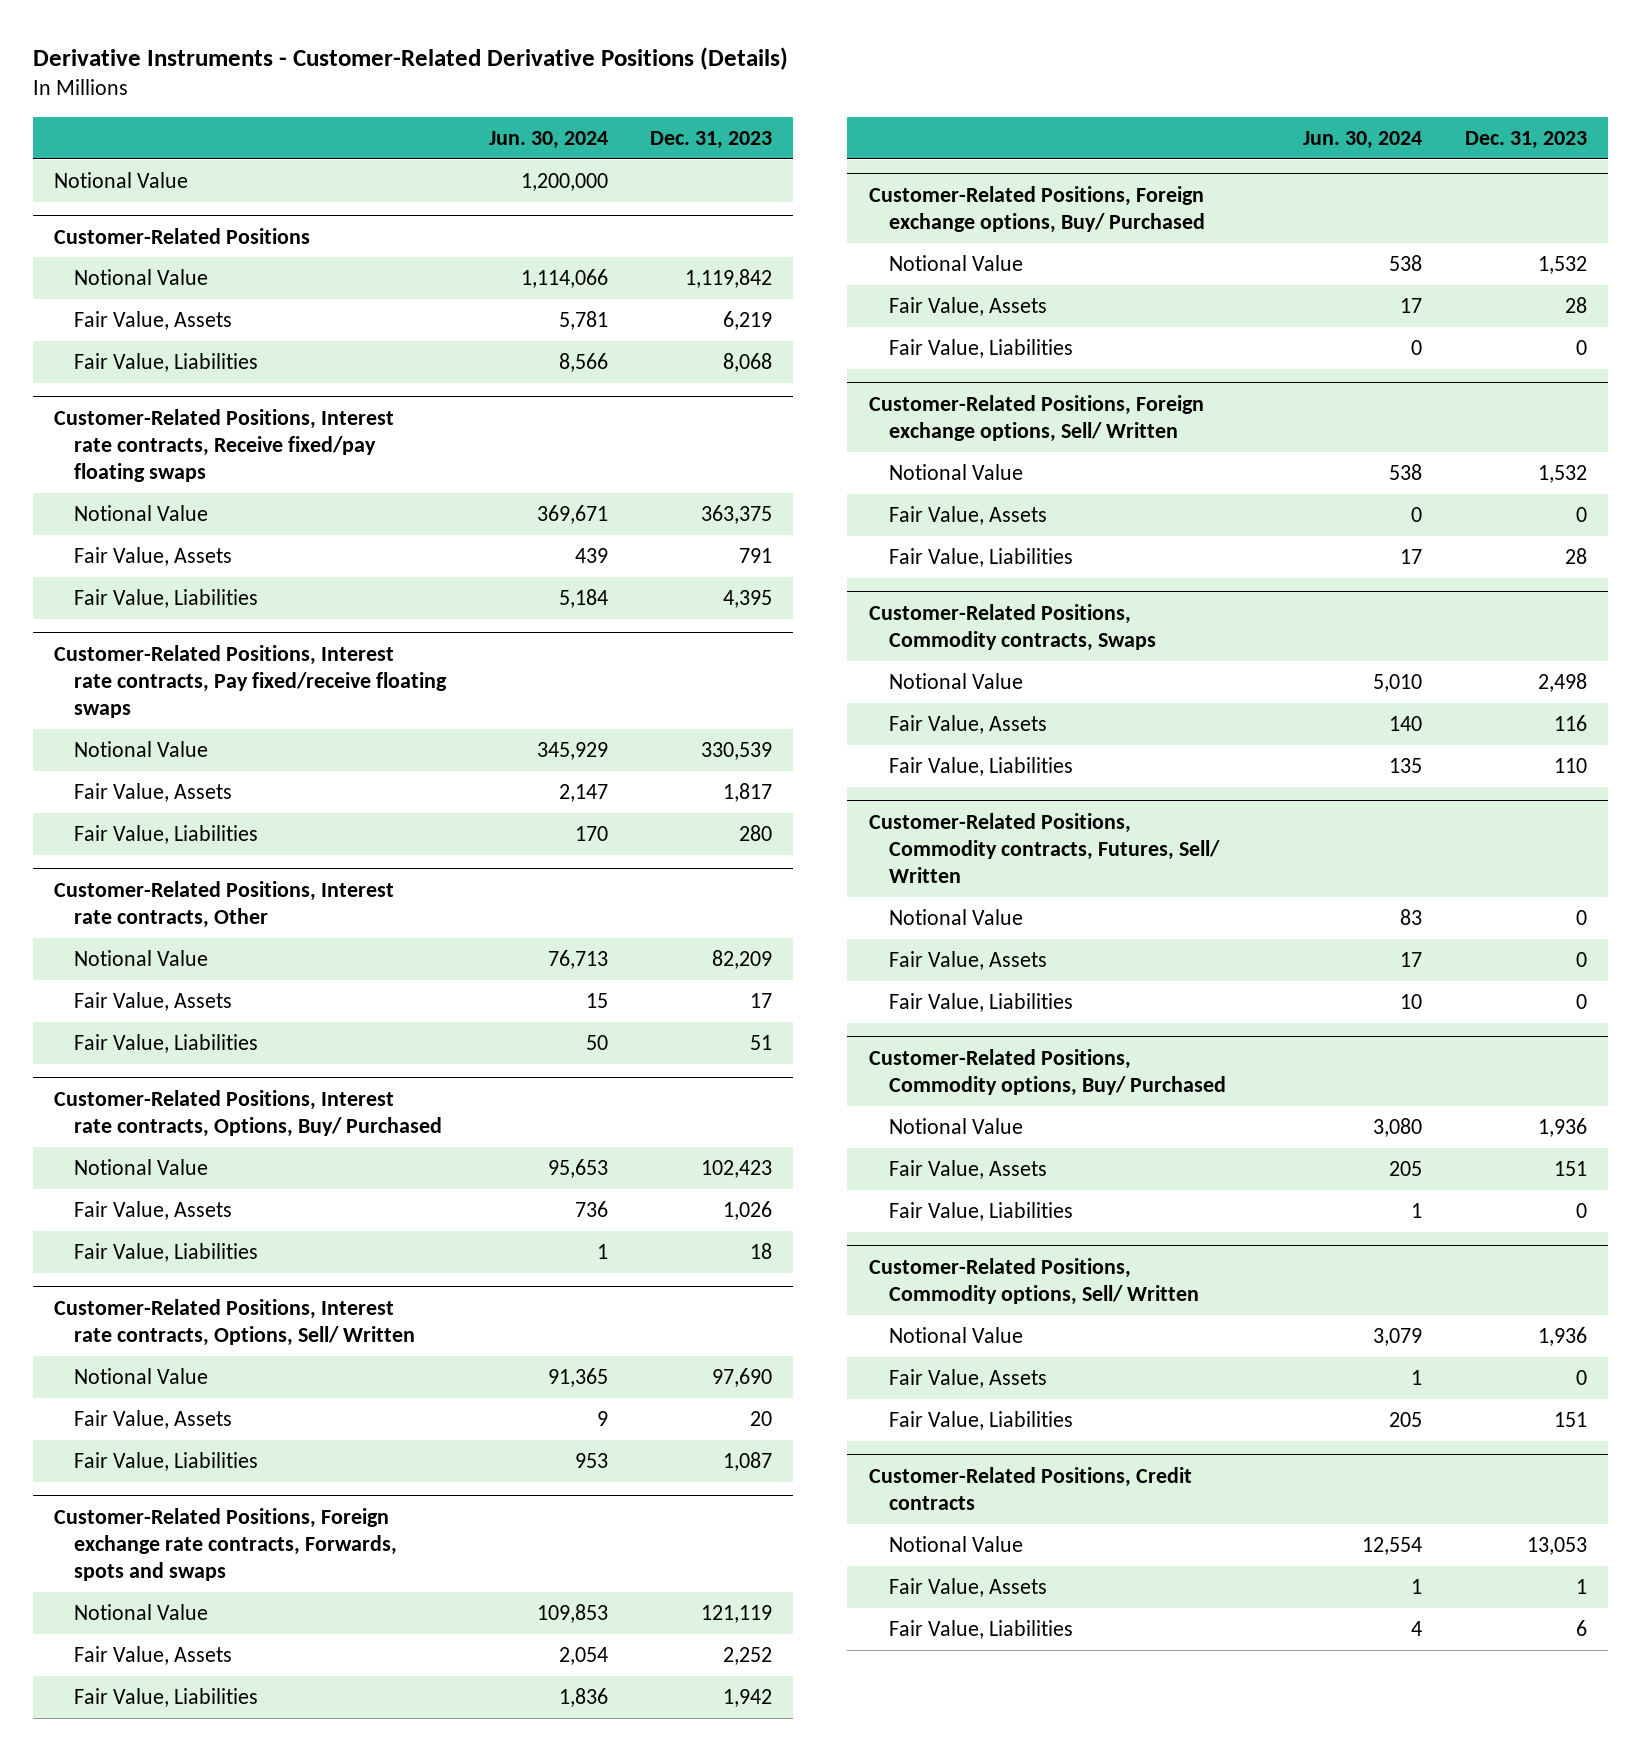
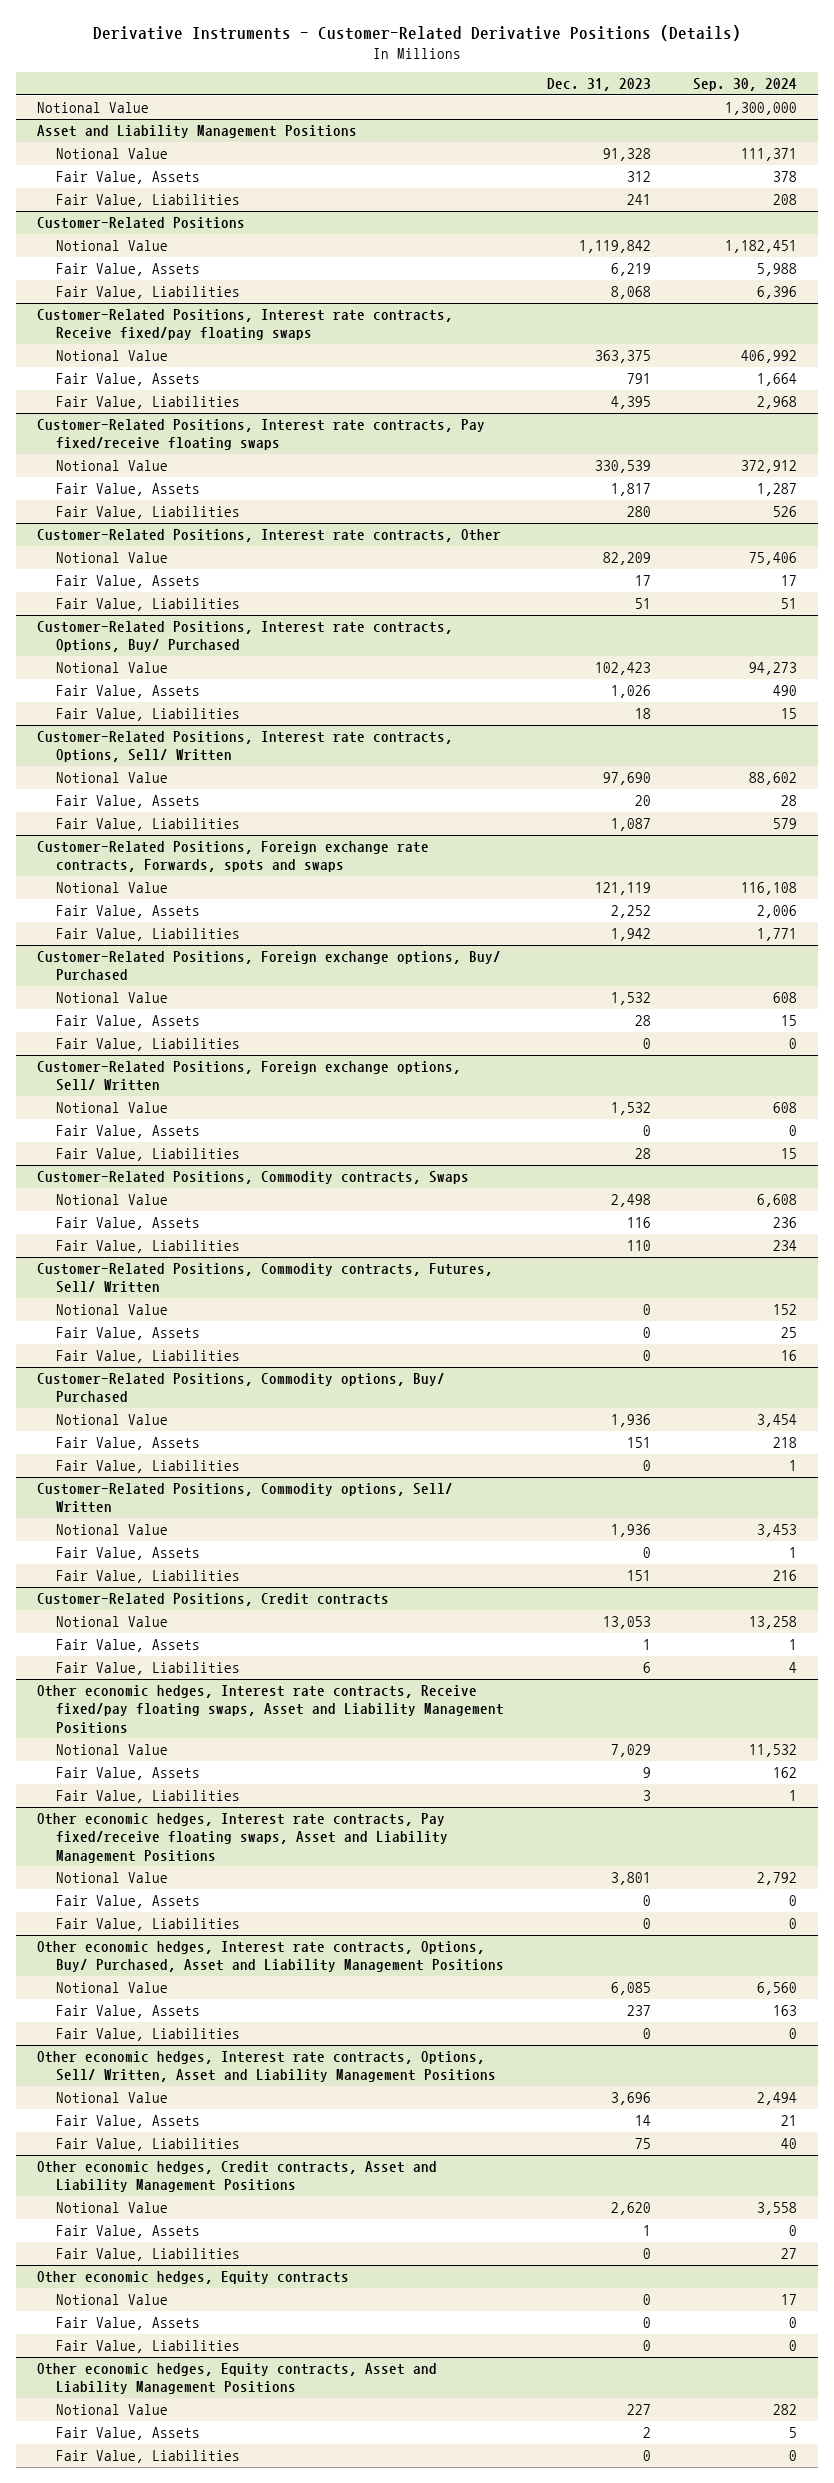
- | Jun. 30, 2024 | Dec. 31, 2023
+ | Dec. 31, 2023 | Sep. 30, 2024
+ Asset and Liability Management Positions
+ Notional Value | 91,328 | 111,371
+ Fair Value, Assets | 312 | 378
+ Fair Value, Liabilities | 241 | 208
+ Other economic hedges, Interest rate contracts, Receive fixed/pay floating swaps, Asset and Liability Management Positions
+ Notional Value | 7,029 | 11,532
+ Fair Value, Assets | 9 | 162
+ Fair Value, Liabilities | 3 | 1
+ Other economic hedges, Interest rate contracts, Pay fixed/receive floating swaps, Asset and Liability Management Positions
+ Notional Value | 3,801 | 2,792
+ Fair Value, Assets | 0 | 0
+ Fair Value, Liabilities | 0 | 0
+ Other economic hedges, Interest rate contracts, Options, Buy/ Purchased, Asset and Liability Management Positions
+ Notional Value | 6,085 | 6,560
+ Fair Value, Assets | 237 | 163
+ Fair Value, Liabilities | 0 | 0
+ Other economic hedges, Interest rate contracts, Options, Sell/ Written, Asset and Liability Management Positions
+ Notional Value | 3,696 | 2,494
+ Fair Value, Assets | 14 | 21
+ Fair Value, Liabilities | 75 | 40
+ Other economic hedges, Credit contracts, Asset and Liability Management Positions
+ Notional Value | 2,620 | 3,558
+ Fair Value, Assets | 1 | 0
+ Fair Value, Liabilities | 0 | 27
+ Other economic hedges, Equity contracts
+ Notional Value | 0 | 17
+ Fair Value, Assets | 0 | 0
+ Fair Value, Liabilities | 0 | 0
+ Other economic hedges, Equity contracts, Asset and Liability Management Positions
+ Notional Value | 227 | 282
+ Fair Value, Assets | 2 | 5
+ Fair Value, Liabilities | 0 | 0

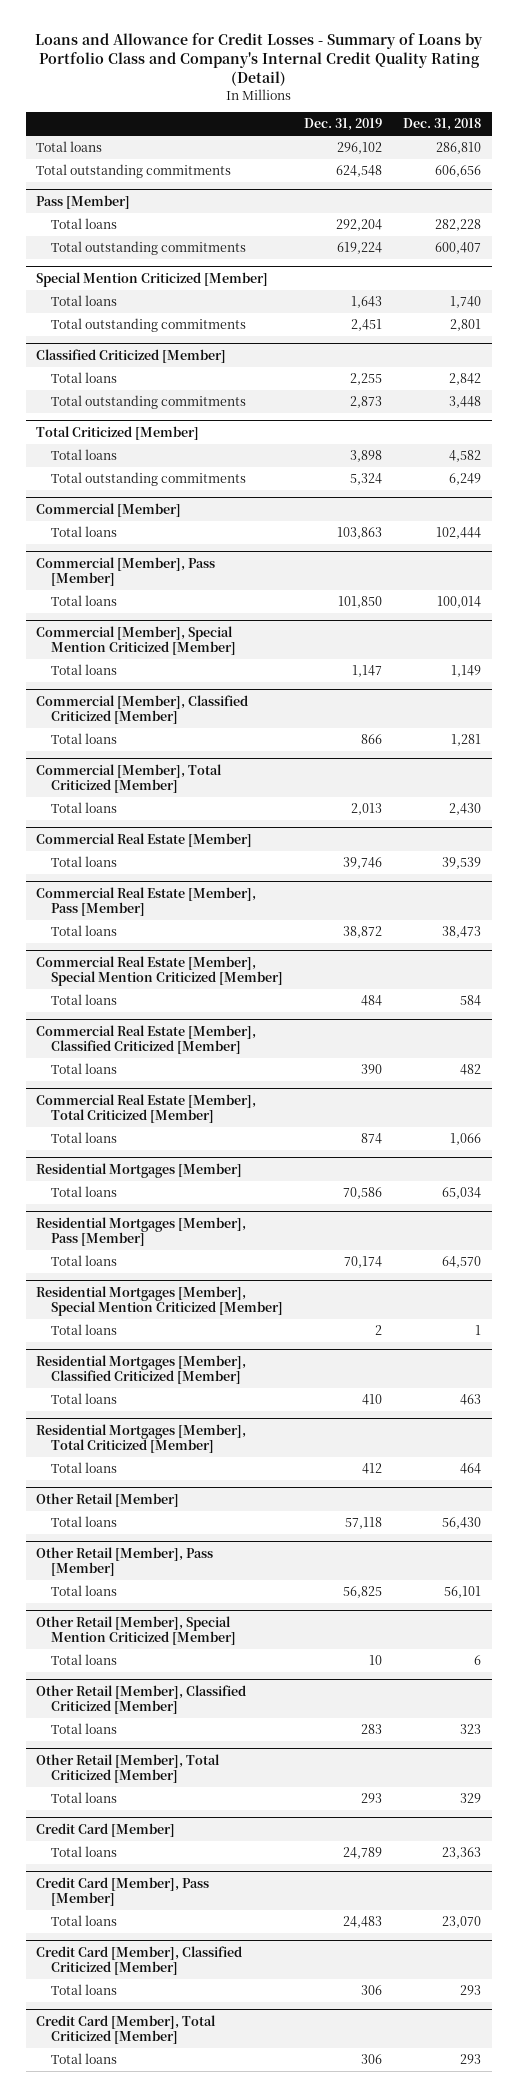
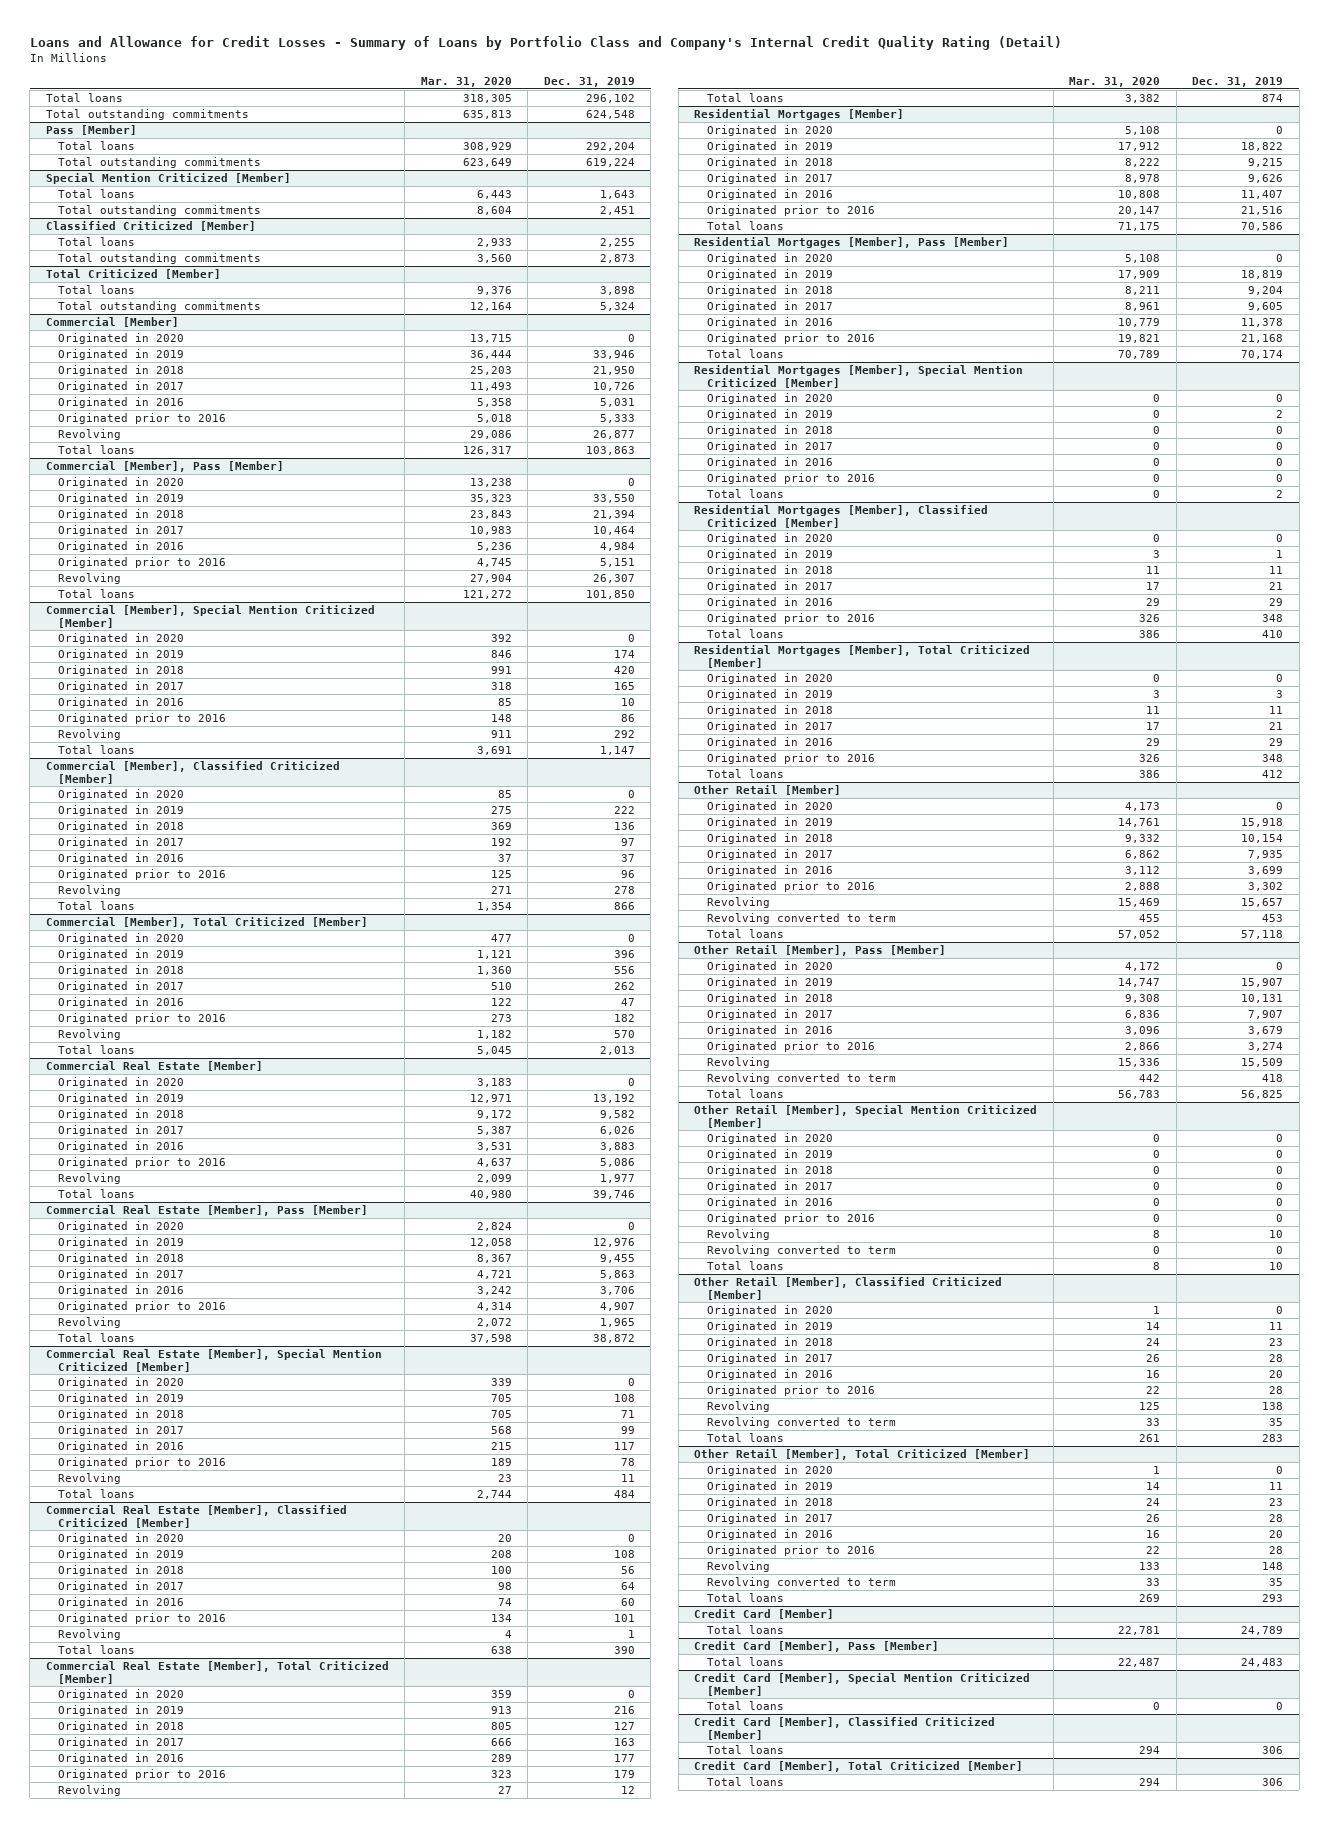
- | Dec. 31, 2019 | Dec. 31, 2018
+ | Mar. 31, 2020 | Dec. 31, 2019
@ Commercial [Member]
+ Originated in 2020 | 13,715 | 0
+ Originated in 2019 | 36,444 | 33,946
+ Originated in 2018 | 25,203 | 21,950
+ Originated in 2017 | 11,493 | 10,726
+ Originated in 2016 | 5,358 | 5,031
+ Originated prior to 2016 | 5,018 | 5,333
+ Revolving | 29,086 | 26,877
@ Commercial [Member], Pass [Member]
+ Originated in 2020 | 13,238 | 0
+ Originated in 2019 | 35,323 | 33,550
+ Originated in 2018 | 23,843 | 21,394
+ Originated in 2017 | 10,983 | 10,464
+ Originated in 2016 | 5,236 | 4,984
+ Originated prior to 2016 | 4,745 | 5,151
+ Revolving | 27,904 | 26,307
@ Commercial [Member], Special Mention Criticized [Member]
+ Originated in 2020 | 392 | 0
+ Originated in 2019 | 846 | 174
+ Originated in 2018 | 991 | 420
+ Originated in 2017 | 318 | 165
+ Originated in 2016 | 85 | 10
+ Originated prior to 2016 | 148 | 86
+ Revolving | 911 | 292
@ Commercial [Member], Classified Criticized [Member]
+ Originated in 2020 | 85 | 0
+ Originated in 2019 | 275 | 222
+ Originated in 2018 | 369 | 136
+ Originated in 2017 | 192 | 97
+ Originated in 2016 | 37 | 37
+ Originated prior to 2016 | 125 | 96
+ Revolving | 271 | 278
@ Commercial [Member], Total Criticized [Member]
+ Originated in 2020 | 477 | 0
+ Originated in 2019 | 1,121 | 396
+ Originated in 2018 | 1,360 | 556
+ Originated in 2017 | 510 | 262
+ Originated in 2016 | 122 | 47
+ Originated prior to 2016 | 273 | 182
+ Revolving | 1,182 | 570
@ Commercial Real Estate [Member]
+ Originated in 2020 | 3,183 | 0
+ Originated in 2019 | 12,971 | 13,192
+ Originated in 2018 | 9,172 | 9,582
+ Originated in 2017 | 5,387 | 6,026
+ Originated in 2016 | 3,531 | 3,883
+ Originated prior to 2016 | 4,637 | 5,086
+ Revolving | 2,099 | 1,977
@ Commercial Real Estate [Member], Pass [Member]
+ Originated in 2020 | 2,824 | 0
+ Originated in 2019 | 12,058 | 12,976
+ Originated in 2018 | 8,367 | 9,455
+ Originated in 2017 | 4,721 | 5,863
+ Originated in 2016 | 3,242 | 3,706
+ Originated prior to 2016 | 4,314 | 4,907
+ Revolving | 2,072 | 1,965
@ Commercial Real Estate [Member], Special Mention Criticized [Member]
+ Originated in 2020 | 339 | 0
+ Originated in 2019 | 705 | 108
+ Originated in 2018 | 705 | 71
+ Originated in 2017 | 568 | 99
+ Originated in 2016 | 215 | 117
+ Originated prior to 2016 | 189 | 78
+ Revolving | 23 | 11
@ Commercial Real Estate [Member], Classified Criticized [Member]
+ Originated in 2020 | 20 | 0
+ Originated in 2019 | 208 | 108
+ Originated in 2018 | 100 | 56
+ Originated in 2017 | 98 | 64
+ Originated in 2016 | 74 | 60
+ Originated prior to 2016 | 134 | 101
+ Revolving | 4 | 1
@ Commercial Real Estate [Member], Total Criticized [Member]
+ Originated in 2020 | 359 | 0
+ Originated in 2019 | 913 | 216
+ Originated in 2018 | 805 | 127
+ Originated in 2017 | 666 | 163
+ Originated in 2016 | 289 | 177
+ Originated prior to 2016 | 323 | 179
+ Revolving | 27 | 12
@ Residential Mortgages [Member]
+ Originated in 2020 | 5,108 | 0
+ Originated in 2019 | 17,912 | 18,822
+ Originated in 2018 | 8,222 | 9,215
+ Originated in 2017 | 8,978 | 9,626
+ Originated in 2016 | 10,808 | 11,407
+ Originated prior to 2016 | 20,147 | 21,516
@ Residential Mortgages [Member], Pass [Member]
+ Originated in 2020 | 5,108 | 0
+ Originated in 2019 | 17,909 | 18,819
+ Originated in 2018 | 8,211 | 9,204
+ Originated in 2017 | 8,961 | 9,605
+ Originated in 2016 | 10,779 | 11,378
+ Originated prior to 2016 | 19,821 | 21,168
@ Residential Mortgages [Member], Special Mention Criticized [Member]
+ Originated in 2020 | 0 | 0
+ Originated in 2019 | 0 | 2
+ Originated in 2018 | 0 | 0
+ Originated in 2017 | 0 | 0
+ Originated in 2016 | 0 | 0
+ Originated prior to 2016 | 0 | 0
@ Residential Mortgages [Member], Classified Criticized [Member]
+ Originated in 2020 | 0 | 0
+ Originated in 2019 | 3 | 1
+ Originated in 2018 | 11 | 11
+ Originated in 2017 | 17 | 21
+ Originated in 2016 | 29 | 29
+ Originated prior to 2016 | 326 | 348
@ Residential Mortgages [Member], Total Criticized [Member]
+ Originated in 2020 | 0 | 0
+ Originated in 2019 | 3 | 3
+ Originated in 2018 | 11 | 11
+ Originated in 2017 | 17 | 21
+ Originated in 2016 | 29 | 29
+ Originated prior to 2016 | 326 | 348
@ Other Retail [Member]
+ Originated in 2020 | 4,173 | 0
+ Originated in 2019 | 14,761 | 15,918
+ Originated in 2018 | 9,332 | 10,154
+ Originated in 2017 | 6,862 | 7,935
+ Originated in 2016 | 3,112 | 3,699
+ Originated prior to 2016 | 2,888 | 3,302
+ Revolving | 15,469 | 15,657
+ Revolving converted to term | 455 | 453
@ Other Retail [Member], Pass [Member]
+ Originated in 2020 | 4,172 | 0
+ Originated in 2019 | 14,747 | 15,907
+ Originated in 2018 | 9,308 | 10,131
+ Originated in 2017 | 6,836 | 7,907
+ Originated in 2016 | 3,096 | 3,679
+ Originated prior to 2016 | 2,866 | 3,274
+ Revolving | 15,336 | 15,509
+ Revolving converted to term | 442 | 418
@ Other Retail [Member], Special Mention Criticized [Member]
+ Originated in 2020 | 0 | 0
+ Originated in 2019 | 0 | 0
+ Originated in 2018 | 0 | 0
+ Originated in 2017 | 0 | 0
+ Originated in 2016 | 0 | 0
+ Originated prior to 2016 | 0 | 0
+ Revolving | 8 | 10
+ Revolving converted to term | 0 | 0
@ Other Retail [Member], Classified Criticized [Member]
+ Originated in 2020 | 1 | 0
+ Originated in 2019 | 14 | 11
+ Originated in 2018 | 24 | 23
+ Originated in 2017 | 26 | 28
+ Originated in 2016 | 16 | 20
+ Originated prior to 2016 | 22 | 28
+ Revolving | 125 | 138
+ Revolving converted to term | 33 | 35
@ Other Retail [Member], Total Criticized [Member]
+ Originated in 2020 | 1 | 0
+ Originated in 2019 | 14 | 11
+ Originated in 2018 | 24 | 23
+ Originated in 2017 | 26 | 28
+ Originated in 2016 | 16 | 20
+ Originated prior to 2016 | 22 | 28
+ Revolving | 133 | 148
+ Revolving converted to term | 33 | 35
+ Credit Card [Member], Special Mention Criticized [Member]
+ Total loans | 0 | 0

